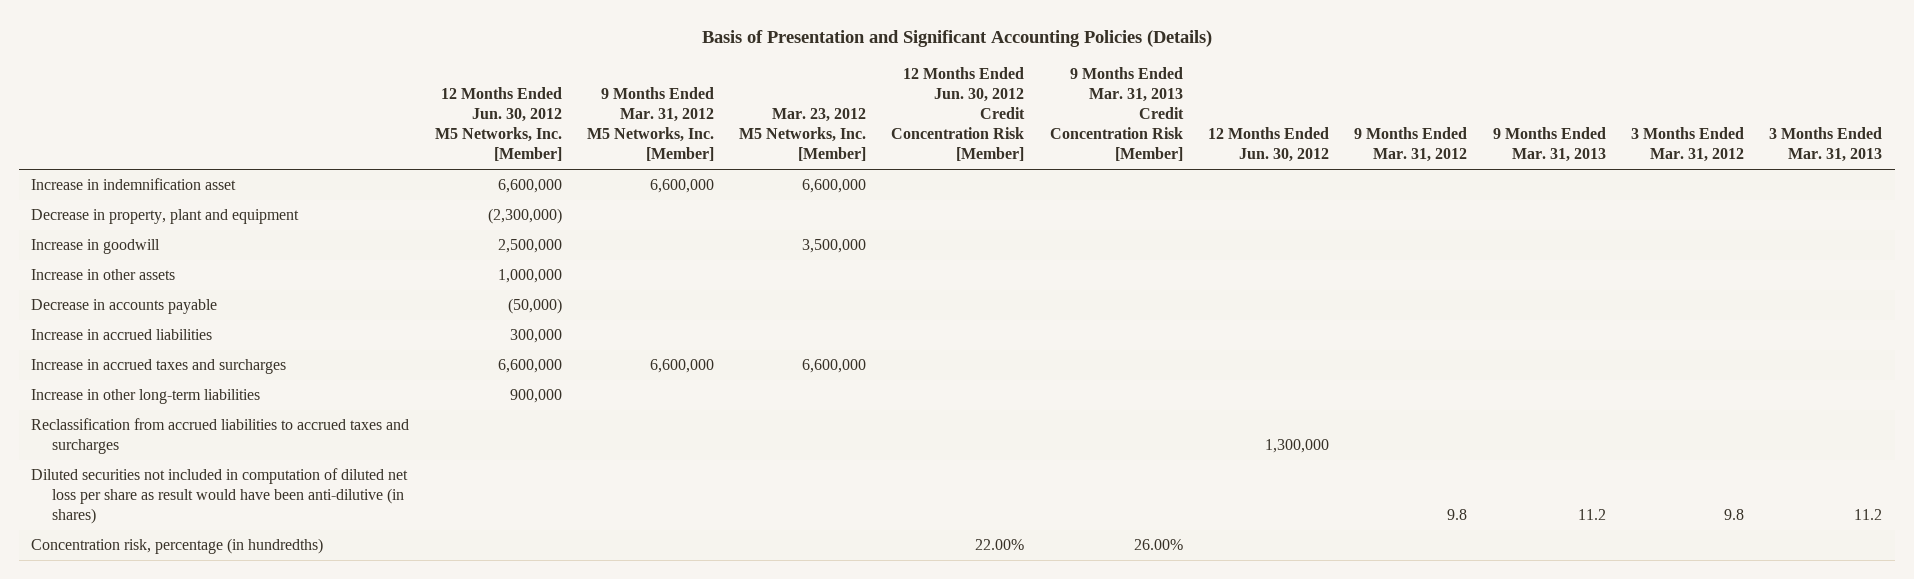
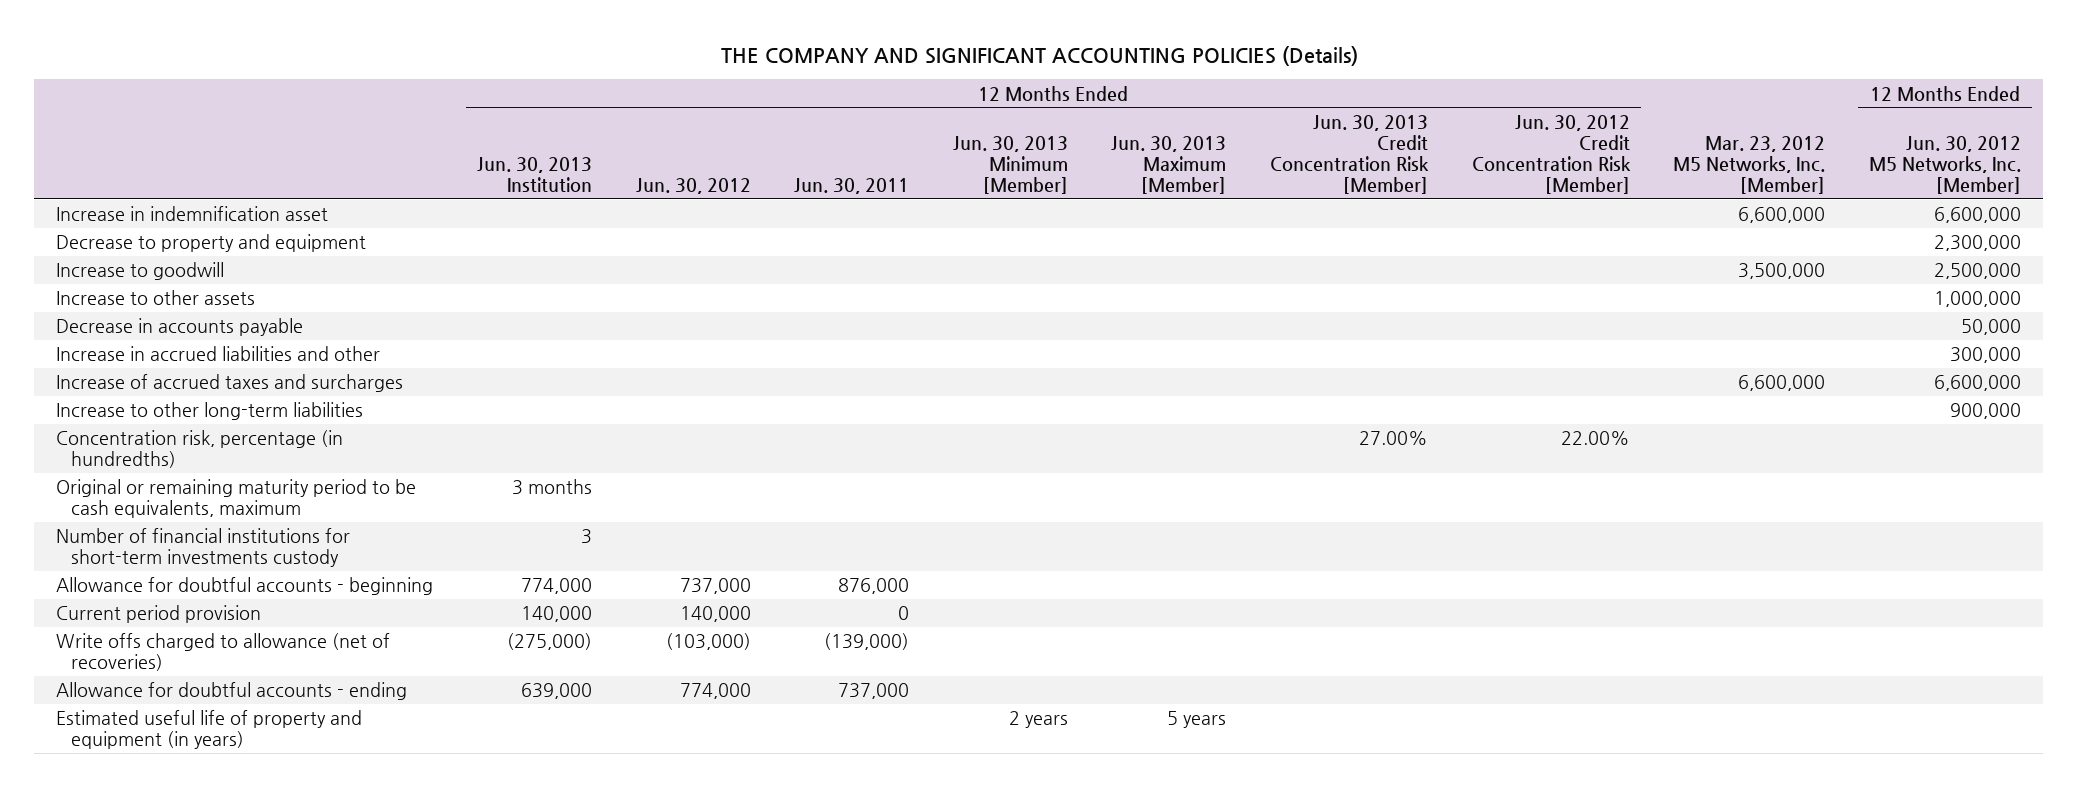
- Basis of Presentation and Significant Accounting Policies (Details)
+ THE COMPANY AND SIGNIFICANT ACCOUNTING POLICIES (Details)
- | 12 Months Ended Jun. 30, 2012 M5 Networks, Inc. [Member] | 9 Months Ended Mar. 31, 2012 M5 Networks, Inc. [Member] | Mar. 23, 2012 M5 Networks, Inc. [Member] | 12 Months Ended Jun. 30, 2012 Credit Concentration Risk [Member] | 9 Months Ended Mar. 31, 2013 Credit Concentration Risk [Member] | 12 Months Ended Jun. 30, 2012 | 9 Months Ended Mar. 31, 2012 | 9 Months Ended Mar. 31, 2013 | 3 Months Ended Mar. 31, 2012 | 3 Months Ended Mar. 31, 2013
+ | 12 Months Ended Jun. 30, 2013 Institution | 12 Months Ended Jun. 30, 2012 | 12 Months Ended Jun. 30, 2011 | 12 Months Ended Jun. 30, 2013 Minimum [Member] | 12 Months Ended Jun. 30, 2013 Maximum [Member] | 12 Months Ended Jun. 30, 2013 Credit Concentration Risk [Member] | 12 Months Ended Jun. 30, 2012 Credit Concentration Risk [Member] | Mar. 23, 2012 M5 Networks, Inc. [Member] | 12 Months Ended Jun. 30, 2012 M5 Networks, Inc. [Member]
- Decrease in property, plant and equipment | (2,300,000) | | | | | | | | |
- Increase in goodwill | 2,500,000 | | 3,500,000 | | | | | | |
- Increase in other assets | 1,000,000 | | | | | | | | |
- Decrease in accounts payable | (50,000) | | | | | | | | |
- Increase in accrued liabilities | 300,000 | | | | | | | | |
- Increase in accrued taxes and surcharges | 6,600,000 | 6,600,000 | 6,600,000 | | | | | | |
- Increase in other long-term liabilities | 900,000 | | | | | | | | |
- Reclassification from accrued liabilities to accrued taxes and surcharges | | | | | | 1,300,000 | | | |
- Diluted securities not included in computation of diluted net loss per share as result would have been anti-dilutive (in shares) | | | | | | | 9.8 | 11.2 | 9.8 | 11.2
+ Decrease to property and equipment | | | | | | | | | 2,300,000
+ Increase to goodwill | | | | | | | | 3,500,000 | 2,500,000
+ Increase to other assets | | | | | | | | | 1,000,000
+ Decrease in accounts payable | | | | | | | | | 50,000
+ Increase in accrued liabilities and other | | | | | | | | | 300,000
+ Increase of accrued taxes and surcharges | | | | | | | | 6,600,000 | 6,600,000
+ Increase to other long-term liabilities | | | | | | | | | 900,000
+ Original or remaining maturity period to be cash equivalents, maximum | 3 months | | | | | | | |
+ Number of financial institutions for short-term investments custody | 3 | | | | | | | |
+ Allowance for doubtful accounts - beginning | 774,000 | 737,000 | 876,000 | | | | | |
+ Current period provision | 140,000 | 140,000 | 0 | | | | | |
+ Write offs charged to allowance (net of recoveries) | (275,000) | (103,000) | (139,000) | | | | | |
+ Allowance for doubtful accounts - ending | 639,000 | 774,000 | 737,000 | | | | | |
+ Estimated useful life of property and equipment (in years) | | | | 2 years | 5 years | | | |

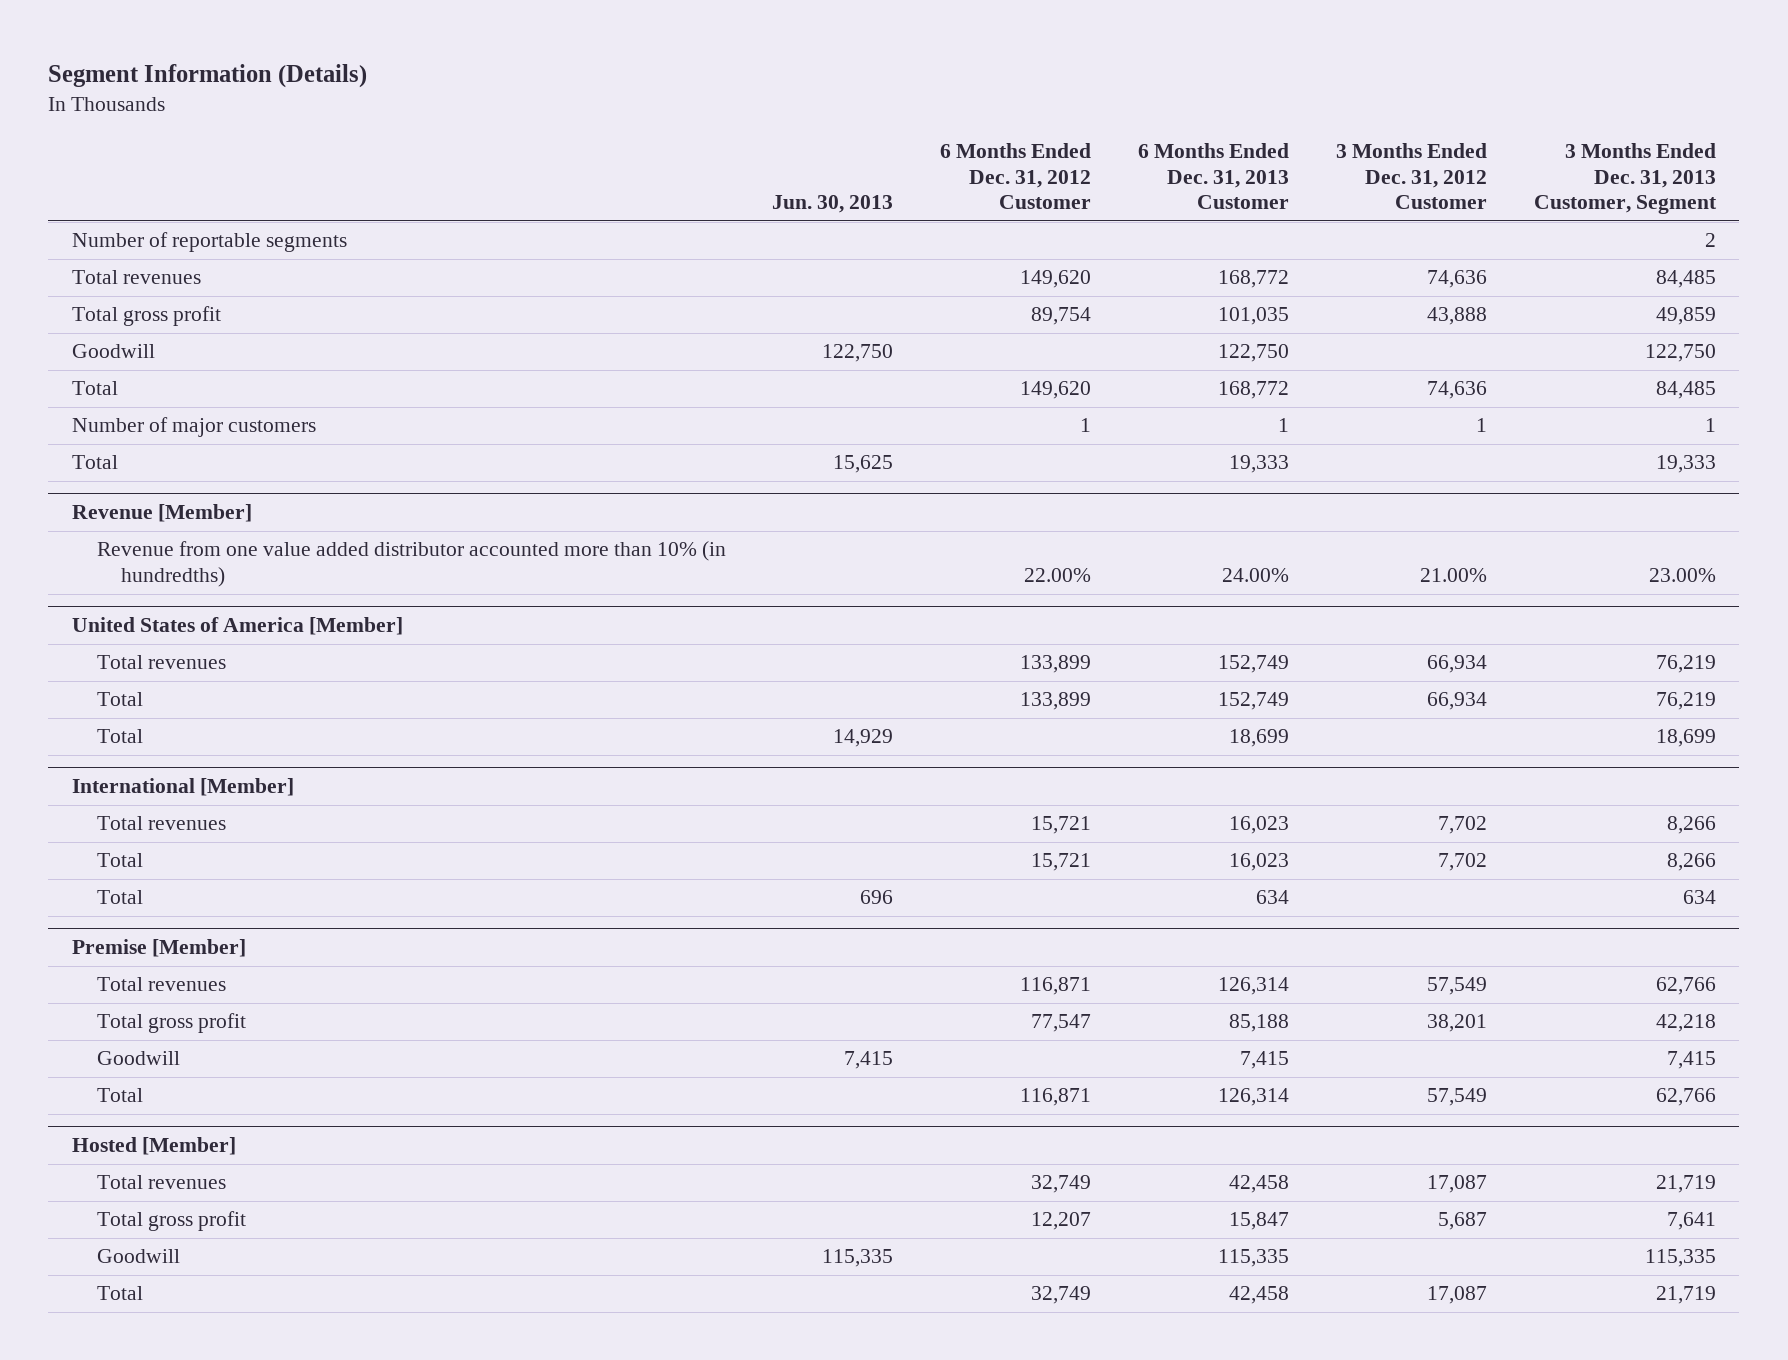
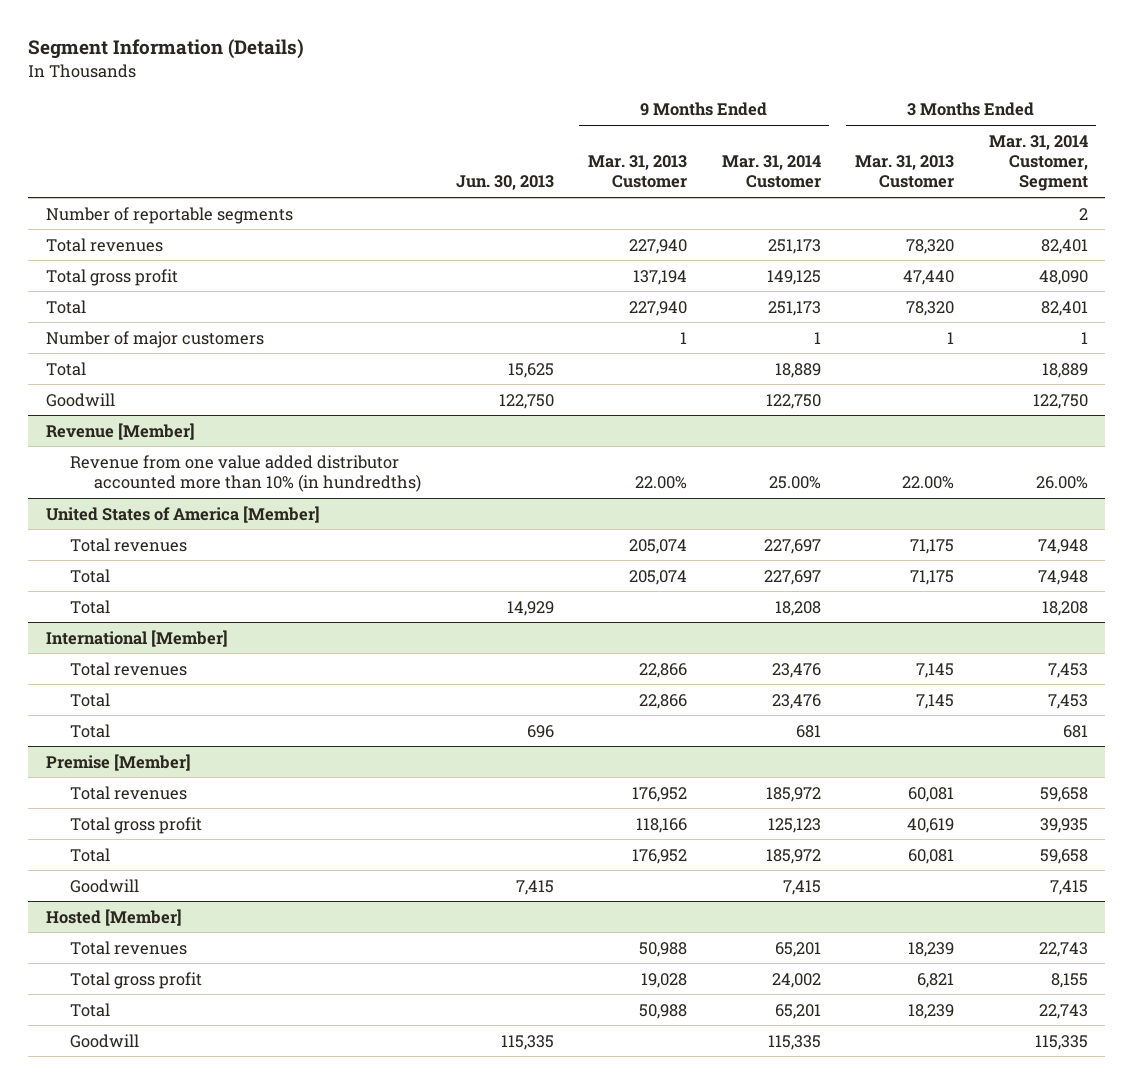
- | Jun. 30, 2013 | 6 Months Ended Dec. 31, 2012 Customer | 6 Months Ended Dec. 31, 2013 Customer | 3 Months Ended Dec. 31, 2012 Customer | 3 Months Ended Dec. 31, 2013 Customer, Segment
+ | Jun. 30, 2013 | 9 Months Ended Mar. 31, 2013 Customer | 9 Months Ended Mar. 31, 2014 Customer | 3 Months Ended Mar. 31, 2013 Customer | 3 Months Ended Mar. 31, 2014 Customer, Segment
moved down: Goodwill | 122,750 | | 122,750 | | 122,750
@ Premise [Member]
moved down: Goodwill | 7,415 | | 7,415 | | 7,415
@ Hosted [Member]
moved down: Goodwill | 115,335 | | 115,335 | | 115,335

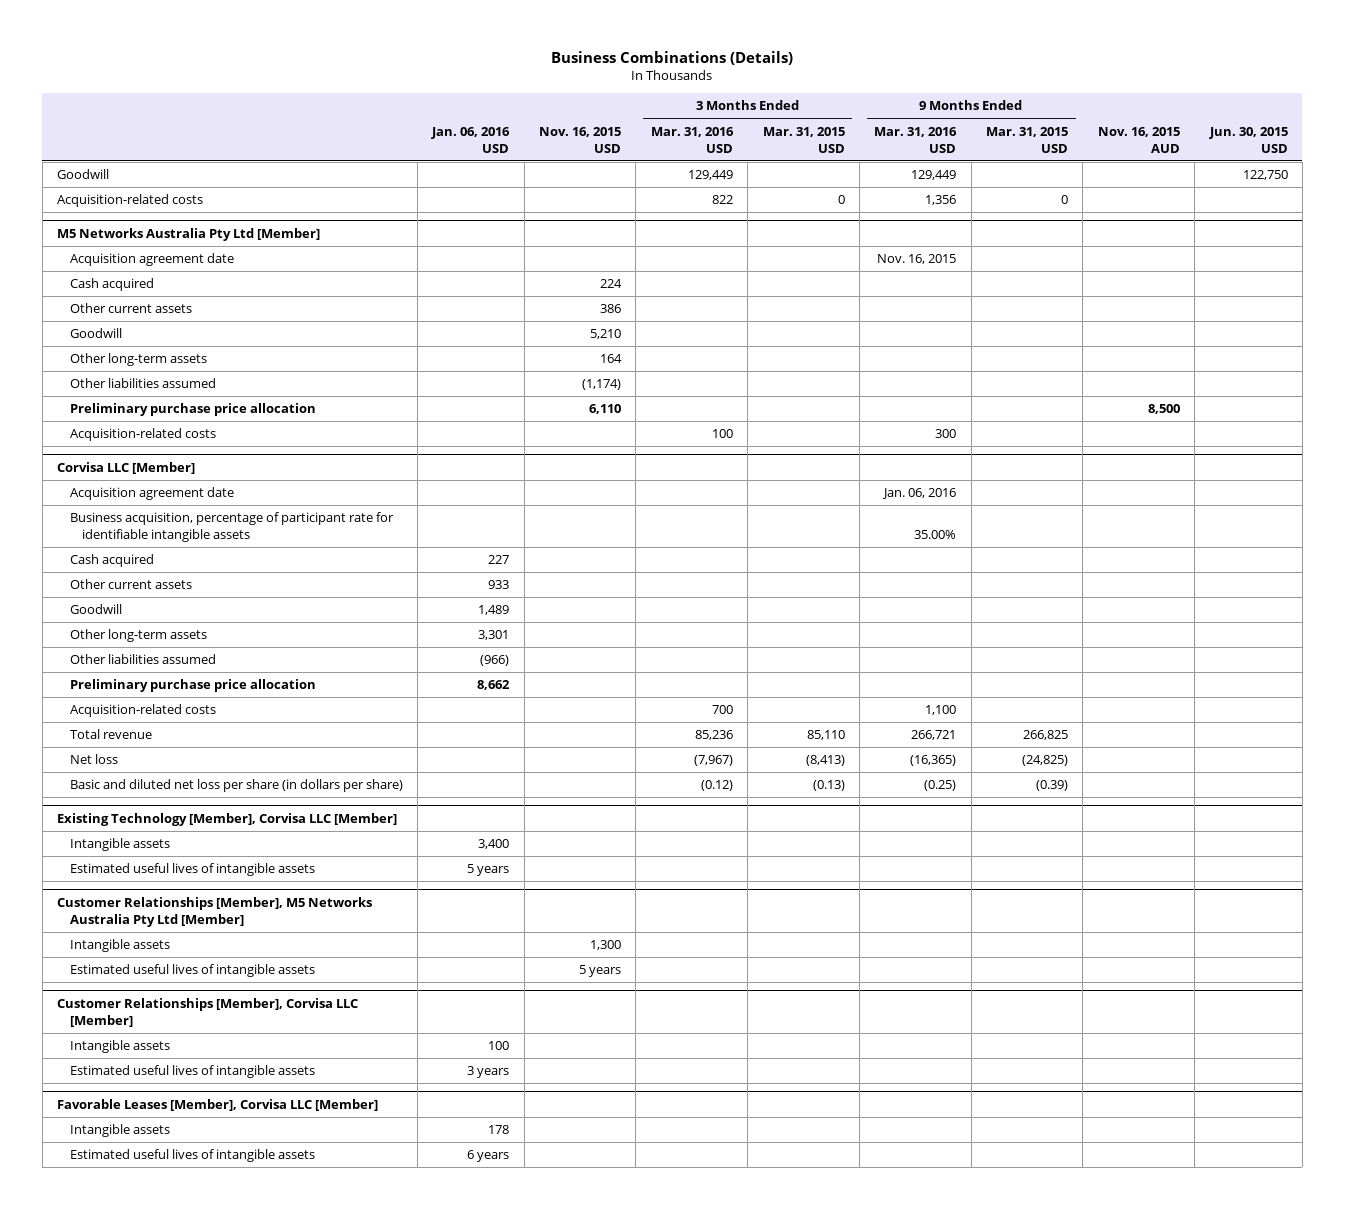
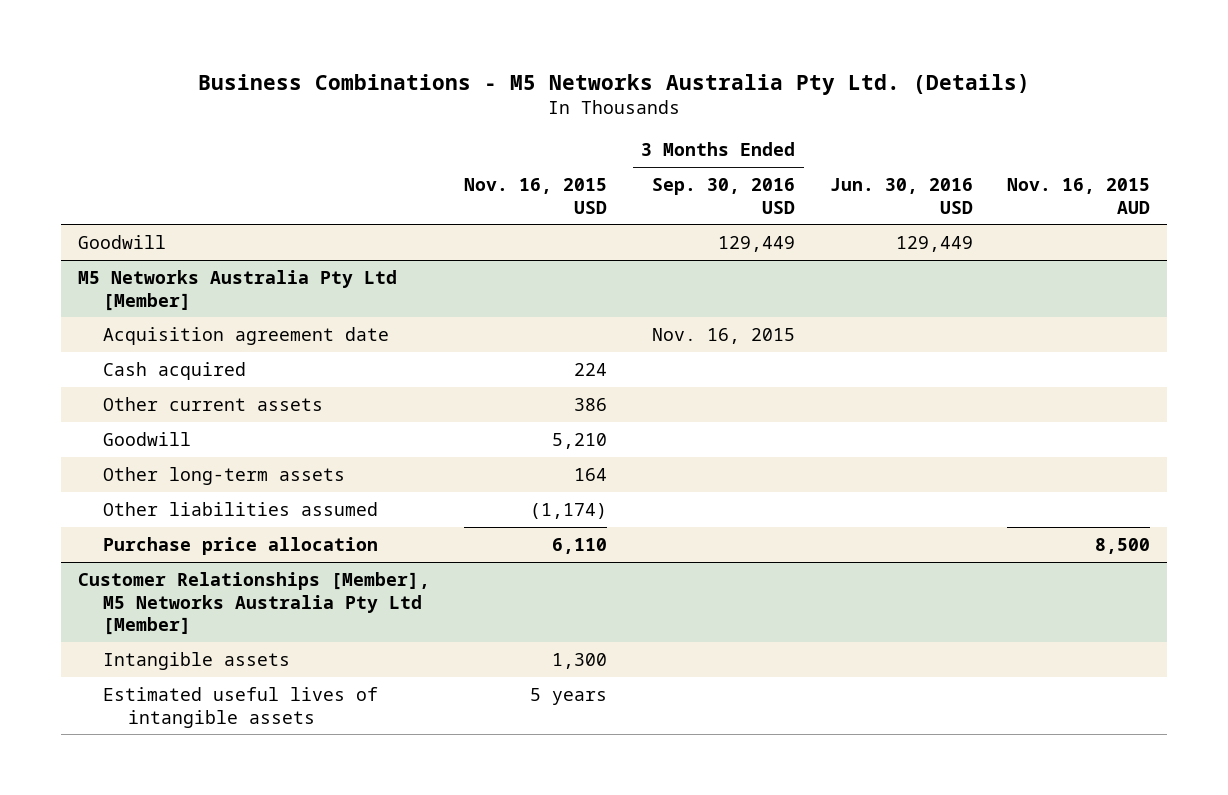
- Business Combinations (Details)
+ Business Combinations - M5 Networks Australia Pty Ltd. (Details)
- | Jan. 06, 2016 USD | Nov. 16, 2015 USD | 3 Months Ended Mar. 31, 2016 USD | 3 Months Ended Mar. 31, 2015 USD | 9 Months Ended Mar. 31, 2016 USD | 9 Months Ended Mar. 31, 2015 USD | Nov. 16, 2015 AUD | Jun. 30, 2015 USD
+ | Nov. 16, 2015 USD | 3 Months Ended Sep. 30, 2016 USD | Jun. 30, 2016 USD | Nov. 16, 2015 AUD
- Acquisition-related costs | | | 822 | 0 | 1,356 | 0 | |
@ M5 Networks Australia Pty Ltd [Member]
- Preliminary purchase price allocation | | 6,110 | | | | | 8,500 |
- Acquisition-related costs | | | 100 | | 300 | | |
- Corvisa LLC [Member]
- Acquisition agreement date | | | | | Jan. 06, 2016 | | |
- Business acquisition, percentage of participant rate for identifiable intangible assets | | | | | 35.00% | | |
- Cash acquired | 227 | | | | | | |
- Other current assets | 933 | | | | | | |
- Goodwill | 1,489 | | | | | | |
- Other long-term assets | 3,301 | | | | | | |
- Other liabilities assumed | (966) | | | | | | |
- Preliminary purchase price allocation | 8,662 | | | | | | |
- Acquisition-related costs | | | 700 | | 1,100 | | |
- Total revenue | | | 85,236 | 85,110 | 266,721 | 266,825 | |
- Net loss | | | (7,967) | (8,413) | (16,365) | (24,825) | |
- Basic and diluted net loss per share (in dollars per share) | | | (0.12) | (0.13) | (0.25) | (0.39) | |
- Existing Technology [Member], Corvisa LLC [Member]
- Intangible assets | 3,400 | | | | | | |
- Estimated useful lives of intangible assets | 5 years | | | | | | |
@ M5 Networks Australia Pty Ltd [Member]
+ Purchase price allocation | 6,110 | | | 8,500
- Customer Relationships [Member], Corvisa LLC [Member]
- Intangible assets | 100 | | | | | | |
- Estimated useful lives of intangible assets | 3 years | | | | | | |
- Favorable Leases [Member], Corvisa LLC [Member]
- Intangible assets | 178 | | | | | | |
- Estimated useful lives of intangible assets | 6 years | | | | | | |

